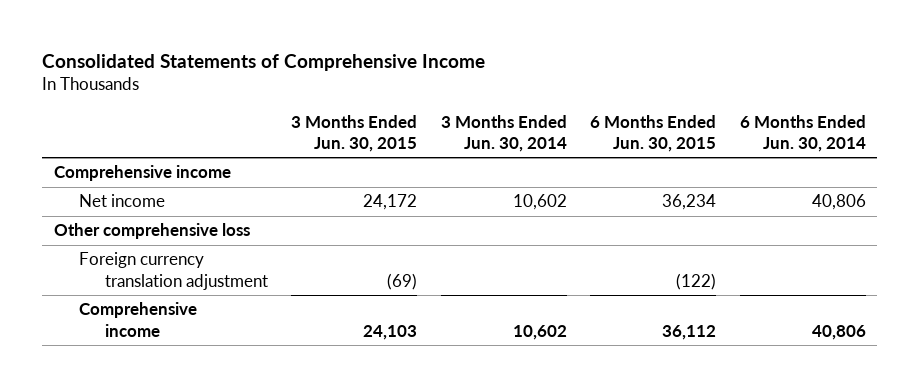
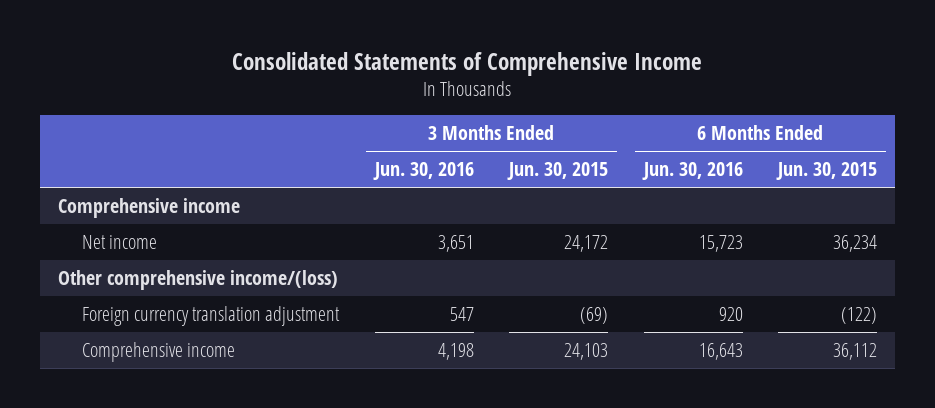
- | 3 Months Ended Jun. 30, 2015 | 3 Months Ended Jun. 30, 2014 | 6 Months Ended Jun. 30, 2015 | 6 Months Ended Jun. 30, 2014
+ | 3 Months Ended Jun. 30, 2016 | 3 Months Ended Jun. 30, 2015 | 6 Months Ended Jun. 30, 2016 | 6 Months Ended Jun. 30, 2015
- Other comprehensive loss
+ Other comprehensive income/(loss)

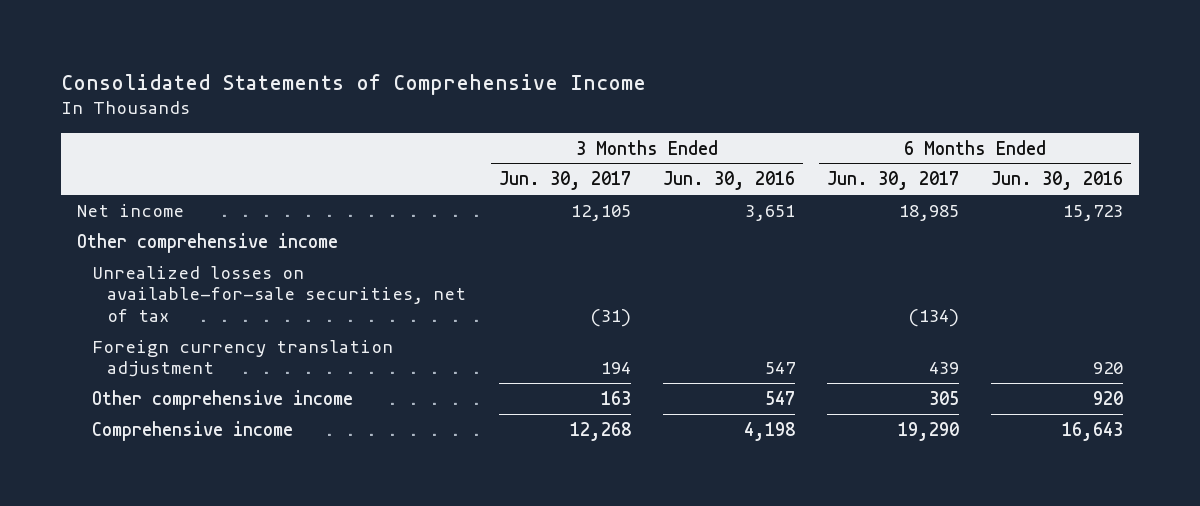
- | 3 Months Ended Jun. 30, 2016 | 3 Months Ended Jun. 30, 2015 | 6 Months Ended Jun. 30, 2016 | 6 Months Ended Jun. 30, 2015
+ | 3 Months Ended Jun. 30, 2017 | 3 Months Ended Jun. 30, 2016 | 6 Months Ended Jun. 30, 2017 | 6 Months Ended Jun. 30, 2016
- Comprehensive income
- Other comprehensive income/(loss)
+ Other comprehensive income
+ Unrealized losses on available-for-sale securities, net of tax | (31) | | (134) |
+ Other comprehensive income | 163 | 547 | 305 | 920

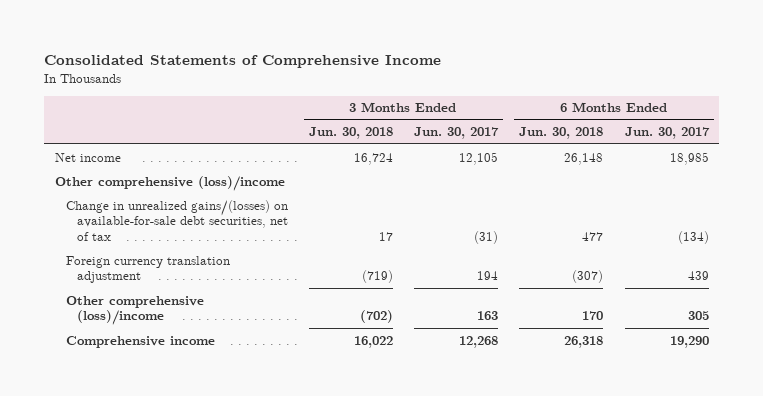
- | 3 Months Ended Jun. 30, 2017 | 3 Months Ended Jun. 30, 2016 | 6 Months Ended Jun. 30, 2017 | 6 Months Ended Jun. 30, 2016
+ | 3 Months Ended Jun. 30, 2018 | 3 Months Ended Jun. 30, 2017 | 6 Months Ended Jun. 30, 2018 | 6 Months Ended Jun. 30, 2017
- Other comprehensive income
- Unrealized losses on available-for-sale securities, net of tax | (31) | | (134) |
+ Other comprehensive (loss)/income
+ Change in unrealized gains/(losses) on available-for-sale debt securities, net of tax | 17 | (31) | 477 | (134)
- Other comprehensive income | 163 | 547 | 305 | 920
+ Other comprehensive (loss)/income | (702) | 163 | 170 | 305

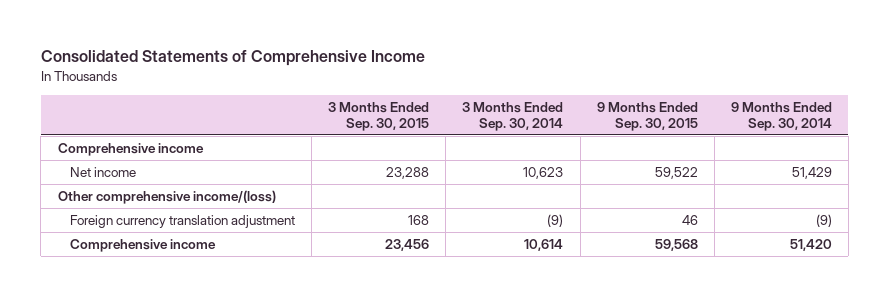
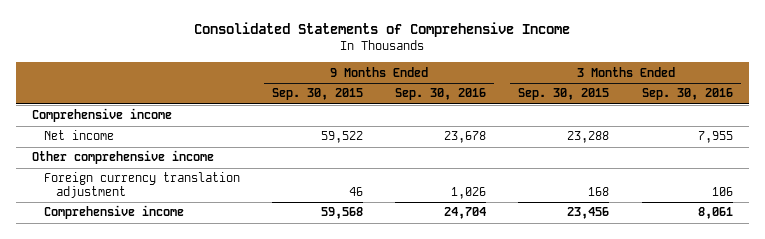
- | 3 Months Ended Sep. 30, 2015 | 3 Months Ended Sep. 30, 2014 | 9 Months Ended Sep. 30, 2015 | 9 Months Ended Sep. 30, 2014
+ | 9 Months Ended Sep. 30, 2015 | 9 Months Ended Sep. 30, 2016 | 3 Months Ended Sep. 30, 2015 | 3 Months Ended Sep. 30, 2016
- Other comprehensive income/(loss)
+ Other comprehensive income

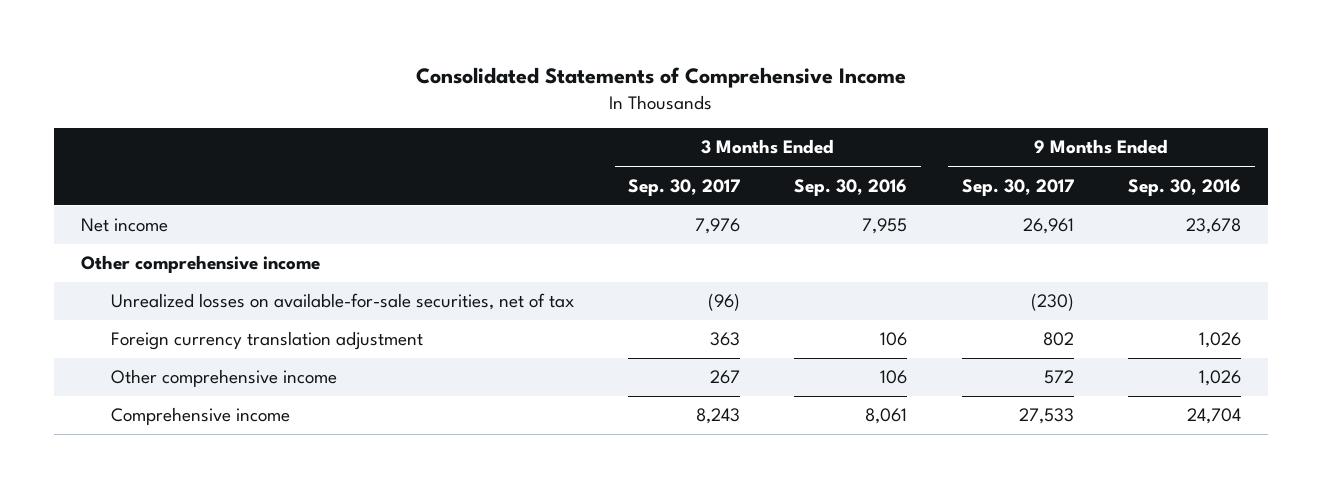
- | 9 Months Ended Sep. 30, 2015 | 9 Months Ended Sep. 30, 2016 | 3 Months Ended Sep. 30, 2015 | 3 Months Ended Sep. 30, 2016
+ | 3 Months Ended Sep. 30, 2017 | 3 Months Ended Sep. 30, 2016 | 9 Months Ended Sep. 30, 2017 | 9 Months Ended Sep. 30, 2016
- Comprehensive income
+ Unrealized losses on available-for-sale securities, net of tax | (96) | | (230) |
+ Other comprehensive income | 267 | 106 | 572 | 1,026

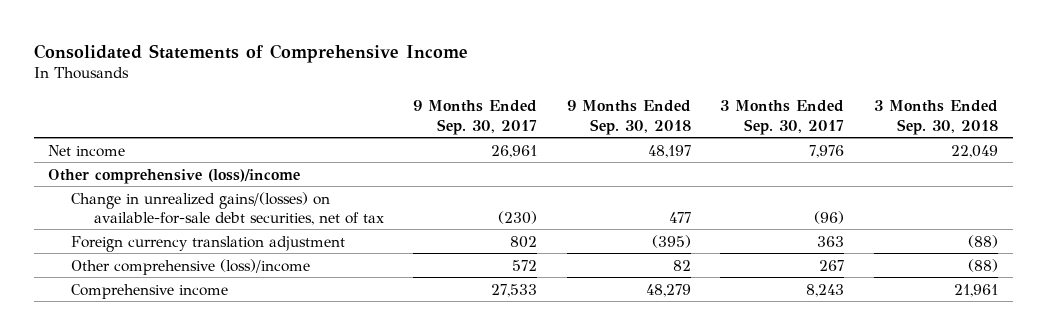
- | 3 Months Ended Sep. 30, 2017 | 3 Months Ended Sep. 30, 2016 | 9 Months Ended Sep. 30, 2017 | 9 Months Ended Sep. 30, 2016
+ | 9 Months Ended Sep. 30, 2017 | 9 Months Ended Sep. 30, 2018 | 3 Months Ended Sep. 30, 2017 | 3 Months Ended Sep. 30, 2018
- Other comprehensive income
- Unrealized losses on available-for-sale securities, net of tax | (96) | | (230) |
+ Other comprehensive (loss)/income
+ Change in unrealized gains/(losses) on available-for-sale debt securities, net of tax | (230) | 477 | (96) |
- Other comprehensive income | 267 | 106 | 572 | 1,026
+ Other comprehensive (loss)/income | 572 | 82 | 267 | (88)

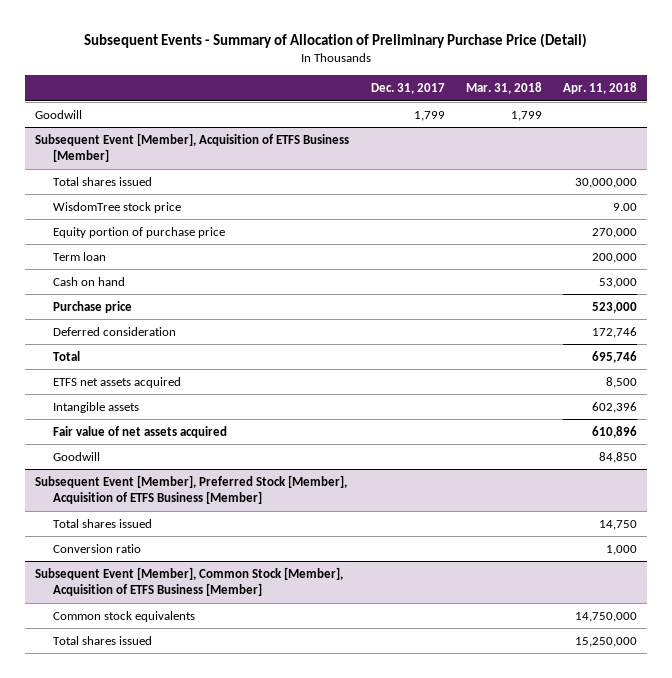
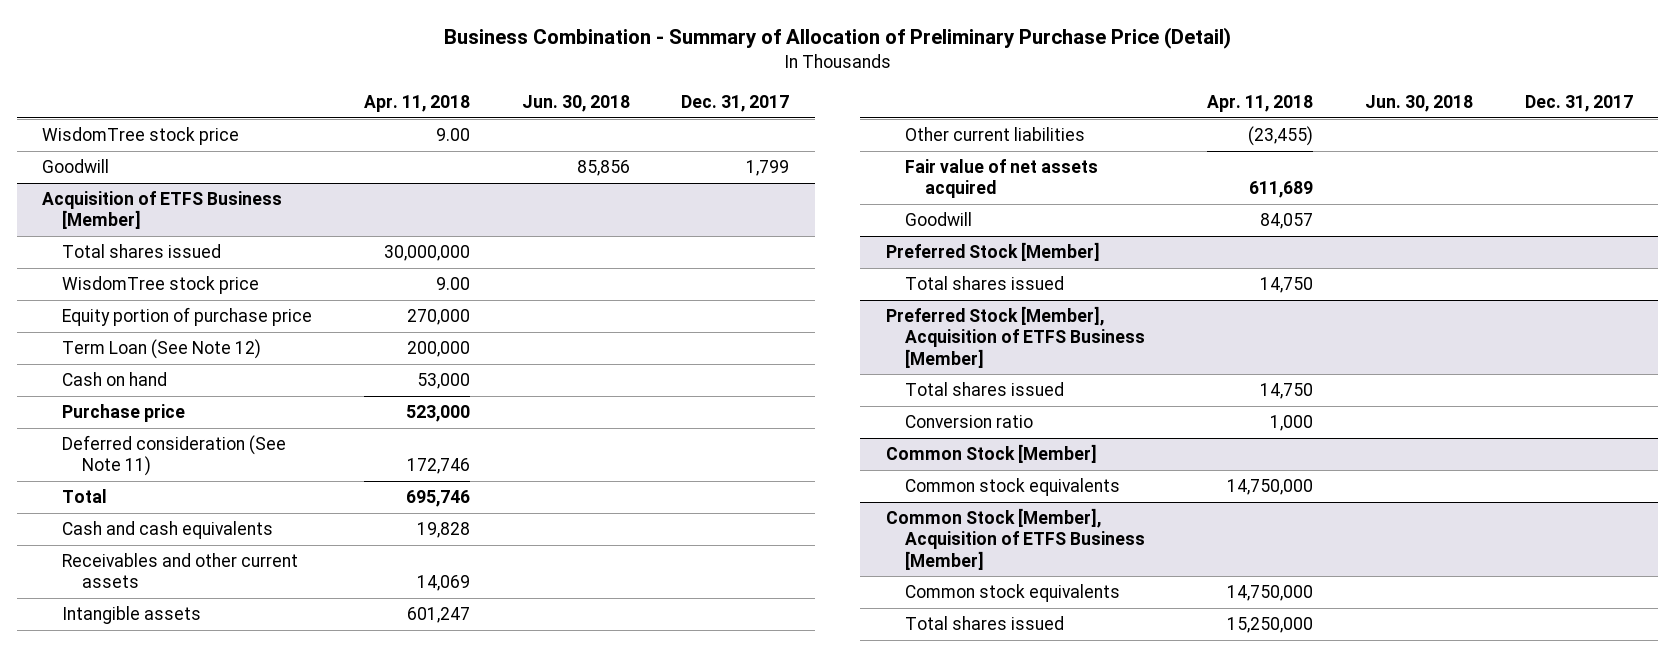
- Subsequent Events - Summary of Allocation of Preliminary Purchase Price (Detail)
+ Business Combination - Summary of Allocation of Preliminary Purchase Price (Detail)
- | Dec. 31, 2017 | Mar. 31, 2018 | Apr. 11, 2018
+ | Apr. 11, 2018 | Jun. 30, 2018 | Dec. 31, 2017
+ WisdomTree stock price | 9.00 | |
- Subsequent Event [Member], Acquisition of ETFS Business [Member]
+ Acquisition of ETFS Business [Member]
- Term loan | | | 200,000
+ Term Loan (See Note 12) | 200,000 | |
- Deferred consideration | | | 172,746
+ Deferred consideration (See Note 11) | 172,746 | |
- ETFS net assets acquired | | | 8,500
- Intangible assets | | | 602,396
- Fair value of net assets acquired | | | 610,896
- Goodwill | | | 84,850
- Subsequent Event [Member], Preferred Stock [Member], Acquisition of ETFS Business [Member]
+ Cash and cash equivalents | 19,828 | |
+ Receivables and other current assets | 14,069 | |
+ Intangible assets | 601,247 | |
+ Other current liabilities | (23,455) | |
+ Fair value of net assets acquired | 611,689 | |
+ Goodwill | 84,057 | |
+ Preferred Stock [Member]
+ Preferred Stock [Member], Acquisition of ETFS Business [Member]
+ Total shares issued | 14,750 | |
- Subsequent Event [Member], Common Stock [Member], Acquisition of ETFS Business [Member]
+ Common Stock [Member]
+ Common Stock [Member], Acquisition of ETFS Business [Member]
+ Common stock equivalents | 14,750,000 | |

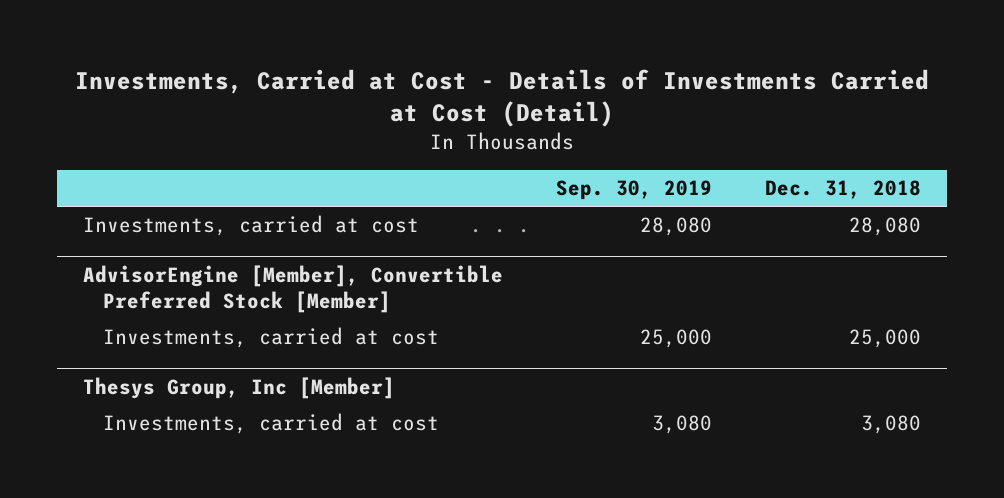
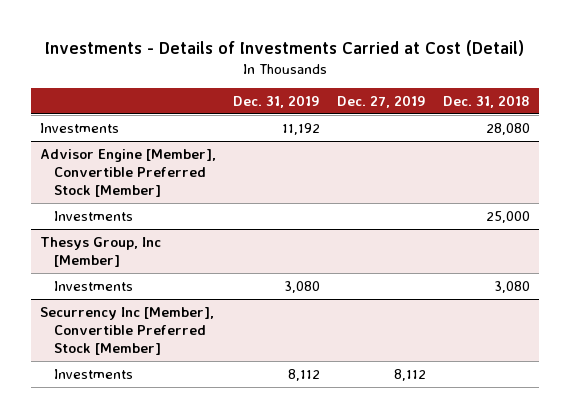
- Investments, Carried at Cost - Details of Investments Carried at Cost (Detail)
+ Investments - Details of Investments Carried at Cost (Detail)
- | Sep. 30, 2019 | Dec. 31, 2018
+ | Dec. 31, 2019 | Dec. 27, 2019 | Dec. 31, 2018
- Investments, carried at cost | 28,080 | 28,080
- AdvisorEngine [Member], Convertible Preferred Stock [Member]
- Investments, carried at cost | 25,000 | 25,000
+ Investments | 11,192 | | 28,080
+ Advisor Engine [Member], Convertible Preferred Stock [Member]
+ Investments | | | 25,000
@ Thesys Group, Inc [Member]
- Investments, carried at cost | 3,080 | 3,080
+ Investments | 3,080 | | 3,080
+ Securrency Inc [Member], Convertible Preferred Stock [Member]
+ Investments | 8,112 | 8,112 |

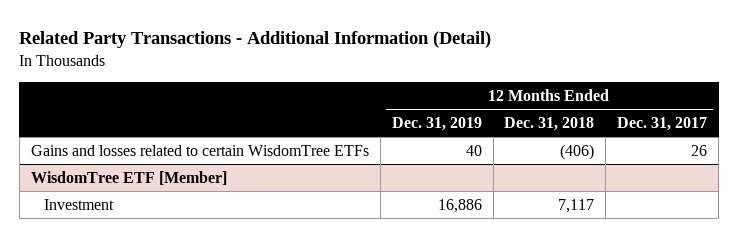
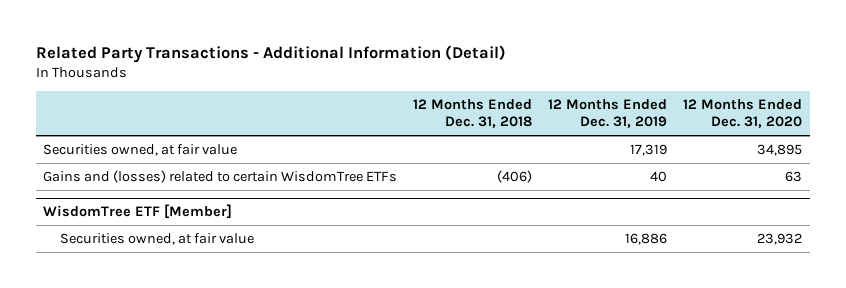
- | 12 Months Ended Dec. 31, 2019 | 12 Months Ended Dec. 31, 2018 | 12 Months Ended Dec. 31, 2017
+ | 12 Months Ended Dec. 31, 2018 | 12 Months Ended Dec. 31, 2019 | 12 Months Ended Dec. 31, 2020
- Gains and losses related to certain WisdomTree ETFs | 40 | (406) | 26
+ Securities owned, at fair value | | 17,319 | 34,895
+ Gains and (losses) related to certain WisdomTree ETFs | (406) | 40 | 63
@ WisdomTree ETF [Member]
- Investment | 16,886 | 7,117 |
+ Securities owned, at fair value | | 16,886 | 23,932

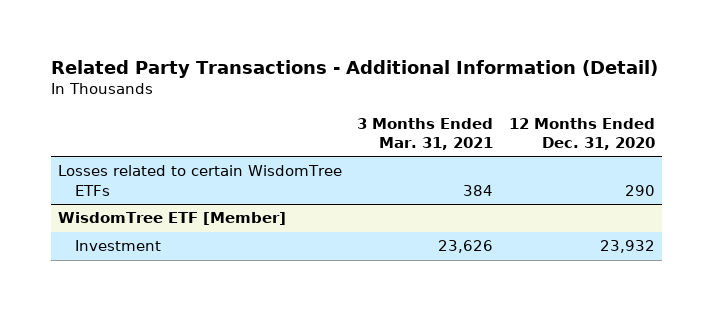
- | 12 Months Ended Dec. 31, 2018 | 12 Months Ended Dec. 31, 2019 | 12 Months Ended Dec. 31, 2020
+ | 3 Months Ended Mar. 31, 2021 | 12 Months Ended Dec. 31, 2020
- Securities owned, at fair value | | 17,319 | 34,895
- Gains and (losses) related to certain WisdomTree ETFs | (406) | 40 | 63
+ Losses related to certain WisdomTree ETFs | 384 | 290
@ WisdomTree ETF [Member]
- Securities owned, at fair value | | 16,886 | 23,932
+ Investment | 23,626 | 23,932

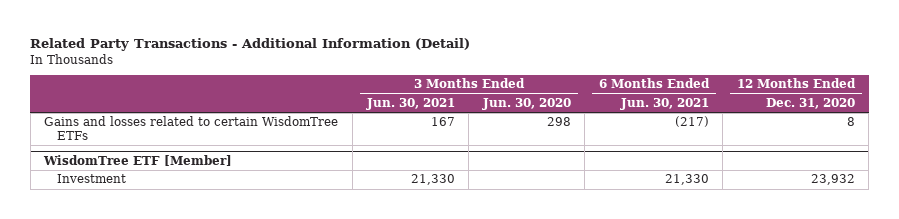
- | 3 Months Ended Mar. 31, 2021 | 12 Months Ended Dec. 31, 2020
+ | 3 Months Ended Jun. 30, 2021 | 3 Months Ended Jun. 30, 2020 | 6 Months Ended Jun. 30, 2021 | 12 Months Ended Dec. 31, 2020
- Losses related to certain WisdomTree ETFs | 384 | 290
+ Gains and losses related to certain WisdomTree ETFs | 167 | 298 | (217) | 8

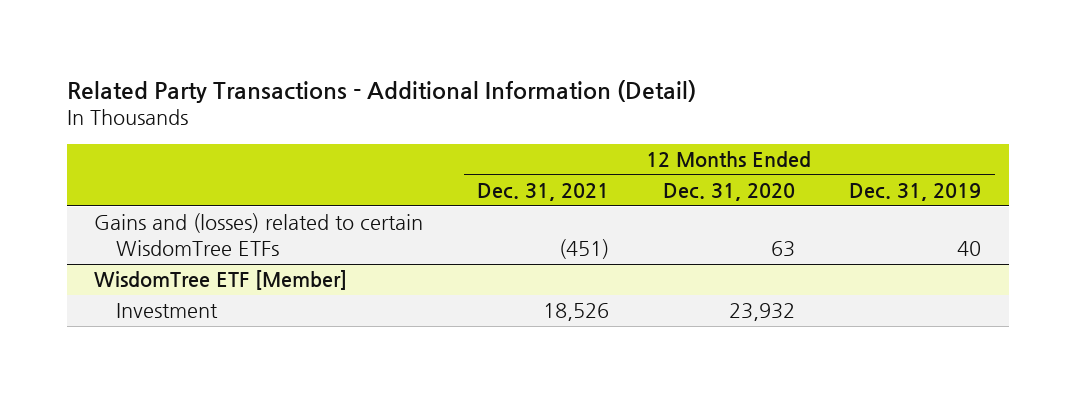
- | 3 Months Ended Jun. 30, 2021 | 3 Months Ended Jun. 30, 2020 | 6 Months Ended Jun. 30, 2021 | 12 Months Ended Dec. 31, 2020
+ | 12 Months Ended Dec. 31, 2021 | 12 Months Ended Dec. 31, 2020 | 12 Months Ended Dec. 31, 2019
- Gains and losses related to certain WisdomTree ETFs | 167 | 298 | (217) | 8
+ Gains and (losses) related to certain WisdomTree ETFs | (451) | 63 | 40

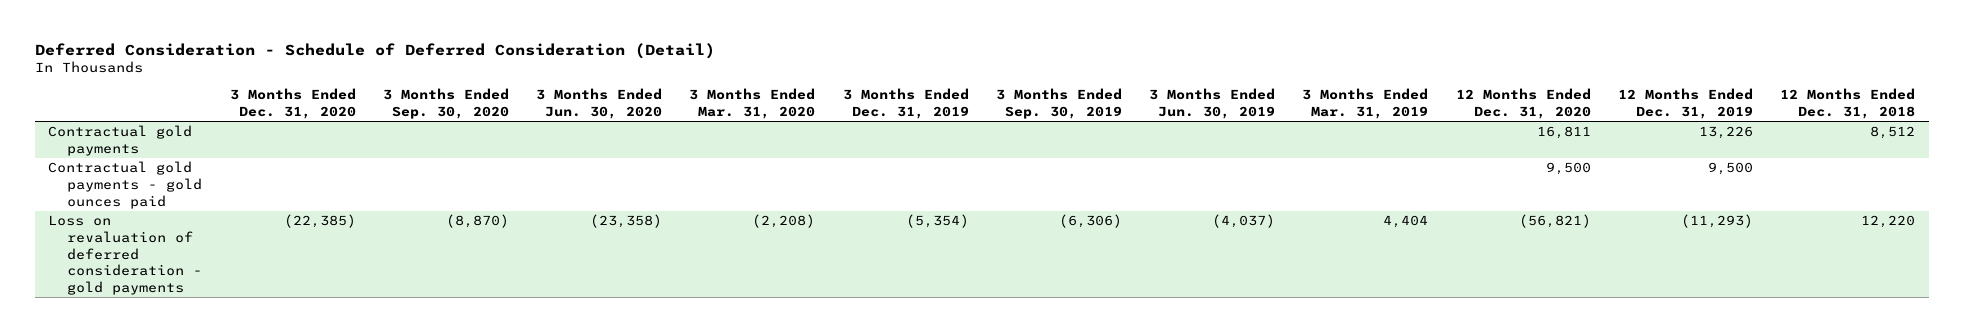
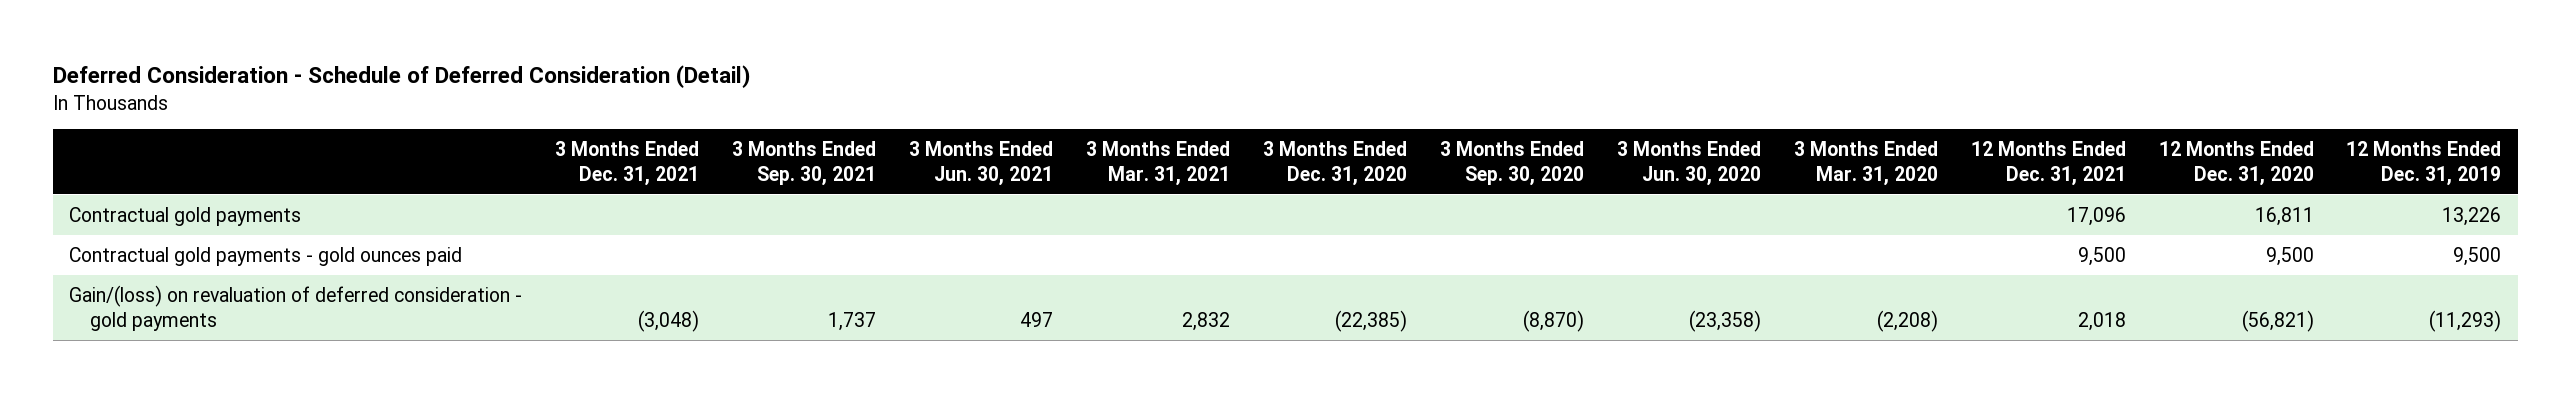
- | 3 Months Ended Dec. 31, 2020 | 3 Months Ended Sep. 30, 2020 | 3 Months Ended Jun. 30, 2020 | 3 Months Ended Mar. 31, 2020 | 3 Months Ended Dec. 31, 2019 | 3 Months Ended Sep. 30, 2019 | 3 Months Ended Jun. 30, 2019 | 3 Months Ended Mar. 31, 2019 | 12 Months Ended Dec. 31, 2020 | 12 Months Ended Dec. 31, 2019 | 12 Months Ended Dec. 31, 2018
+ | 3 Months Ended Dec. 31, 2021 | 3 Months Ended Sep. 30, 2021 | 3 Months Ended Jun. 30, 2021 | 3 Months Ended Mar. 31, 2021 | 3 Months Ended Dec. 31, 2020 | 3 Months Ended Sep. 30, 2020 | 3 Months Ended Jun. 30, 2020 | 3 Months Ended Mar. 31, 2020 | 12 Months Ended Dec. 31, 2021 | 12 Months Ended Dec. 31, 2020 | 12 Months Ended Dec. 31, 2019
- Loss on revaluation of deferred consideration - gold payments | (22,385) | (8,870) | (23,358) | (2,208) | (5,354) | (6,306) | (4,037) | 4,404 | (56,821) | (11,293) | 12,220
+ Gain/(loss) on revaluation of deferred consideration - gold payments | (3,048) | 1,737 | 497 | 2,832 | (22,385) | (8,870) | (23,358) | (2,208) | 2,018 | (56,821) | (11,293)

